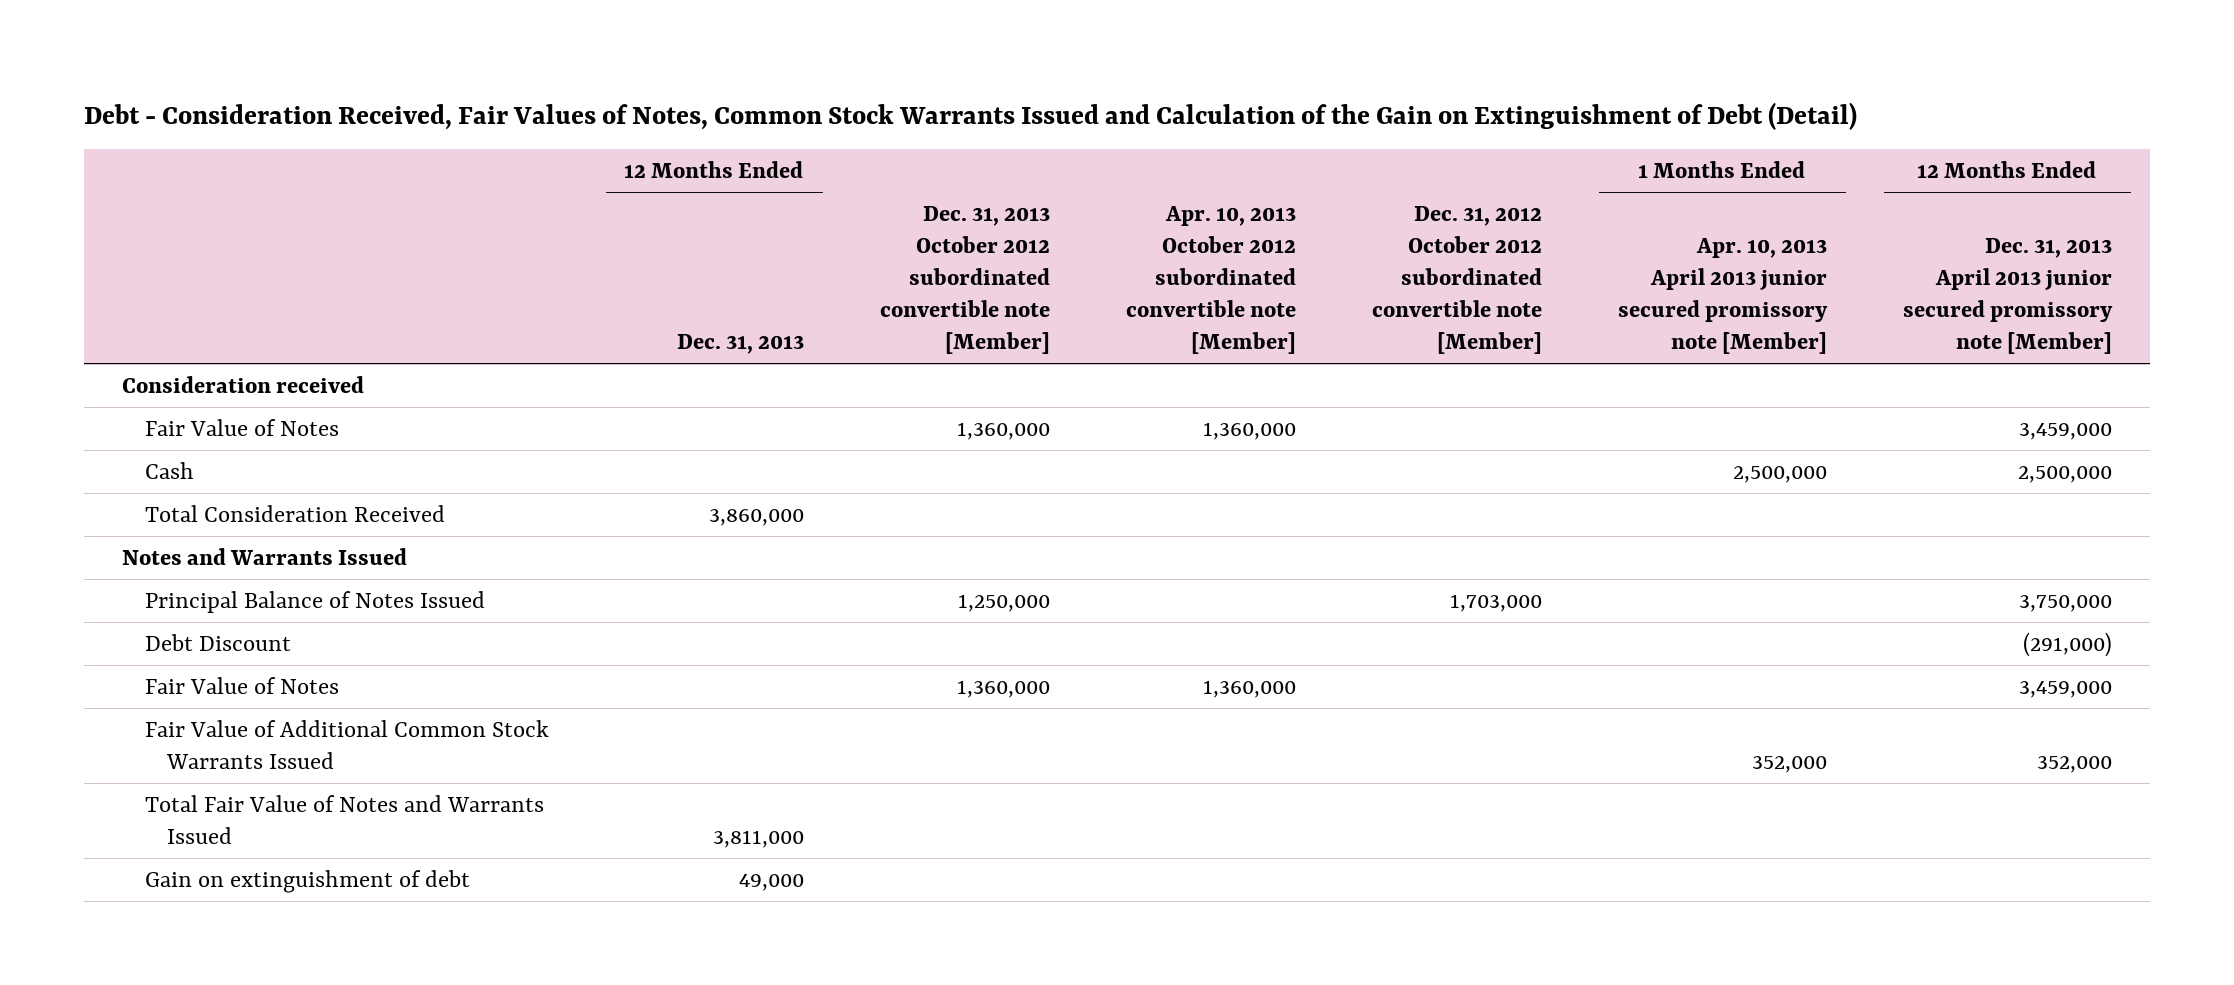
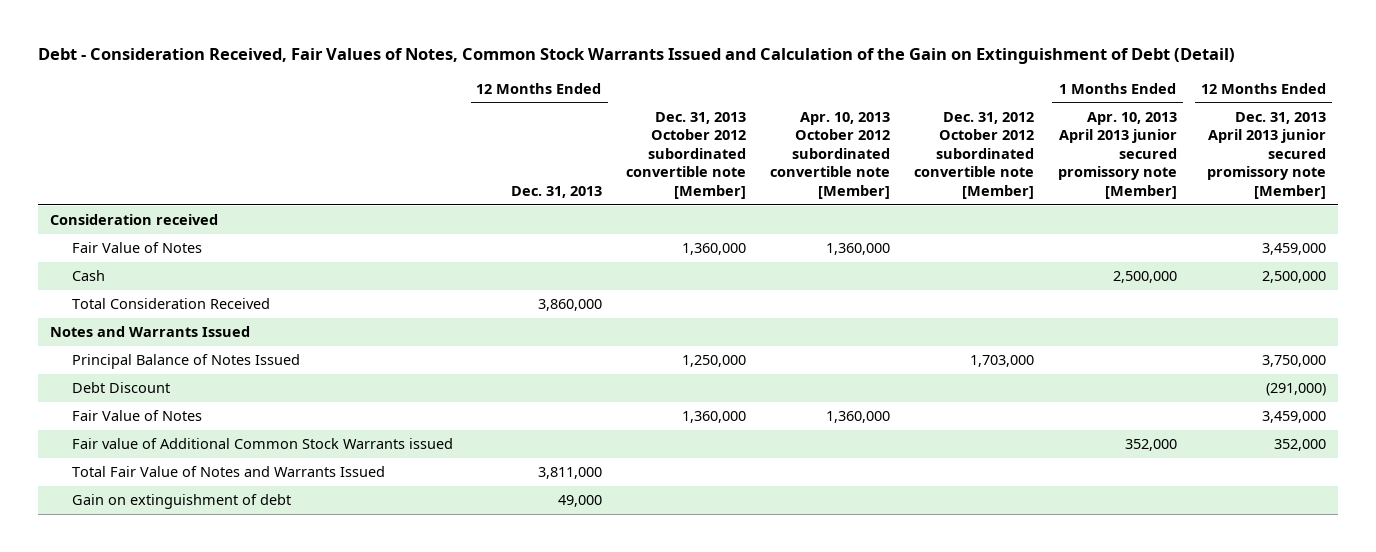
- Fair Value of Additional Common Stock Warrants Issued | | | | | 352,000 | 352,000
+ Fair value of Additional Common Stock Warrants issued | | | | | 352,000 | 352,000

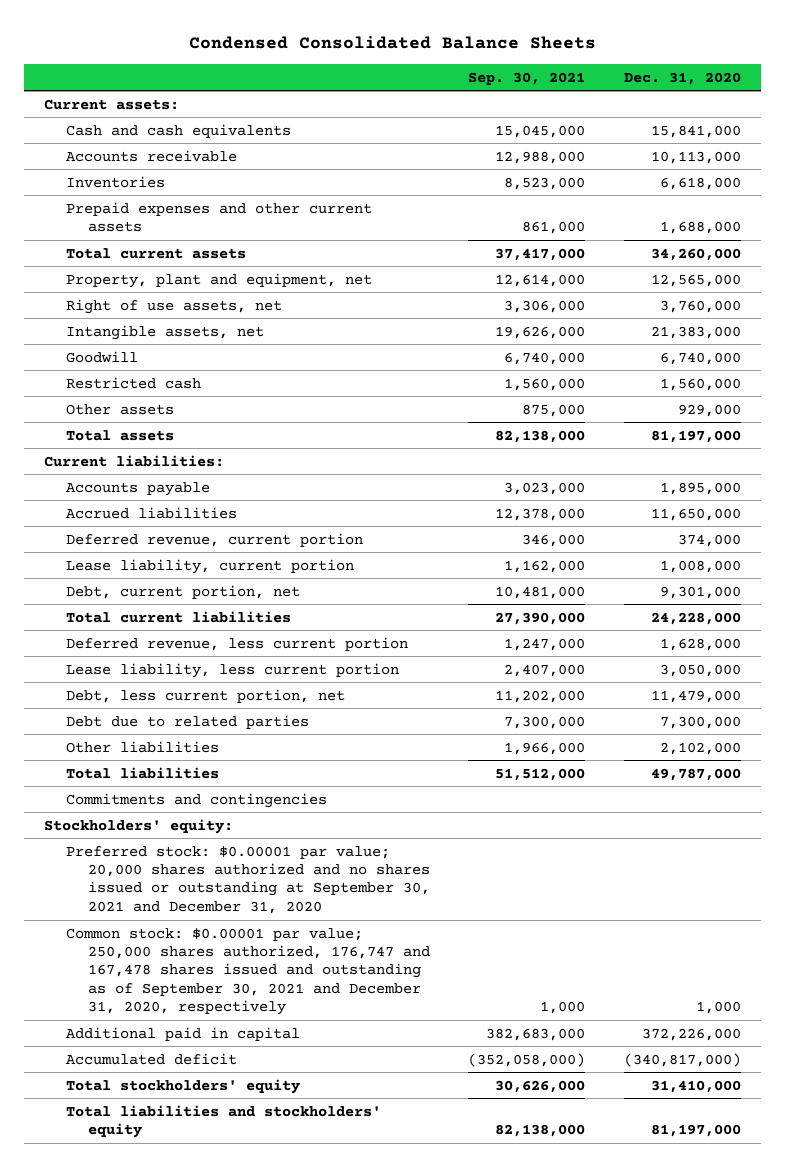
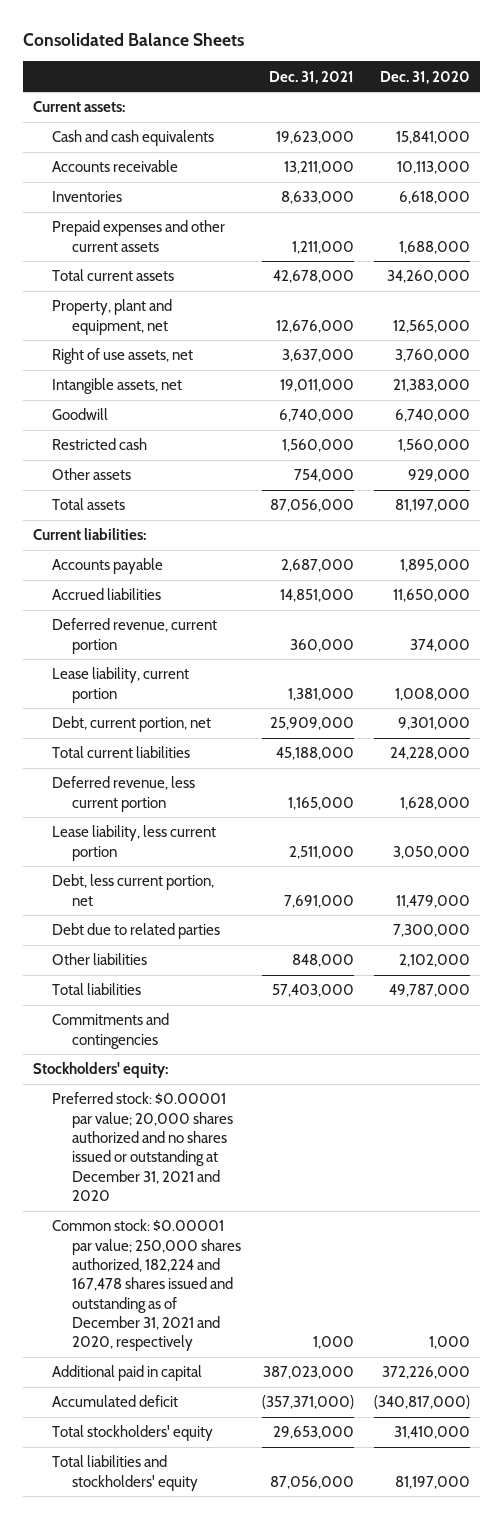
- Condensed Consolidated Balance Sheets
+ Consolidated Balance Sheets
- | Sep. 30, 2021 | Dec. 31, 2020
+ | Dec. 31, 2021 | Dec. 31, 2020
- Preferred stock: $0.00001 par value; 20,000 shares authorized and no shares issued or outstanding at September 30, 2021 and December 31, 2020
- Common stock: $0.00001 par value; 250,000 shares authorized, 176,747 and 167,478 shares issued and outstanding as of September 30, 2021 and December 31, 2020, respectively | 1,000 | 1,000
+ Preferred stock: $0.00001 par value; 20,000 shares authorized and no shares issued or outstanding at December 31, 2021 and 2020
+ Common stock: $0.00001 par value; 250,000 shares authorized, 182,224 and 167,478 shares issued and outstanding as of December 31, 2021 and 2020, respectively | 1,000 | 1,000

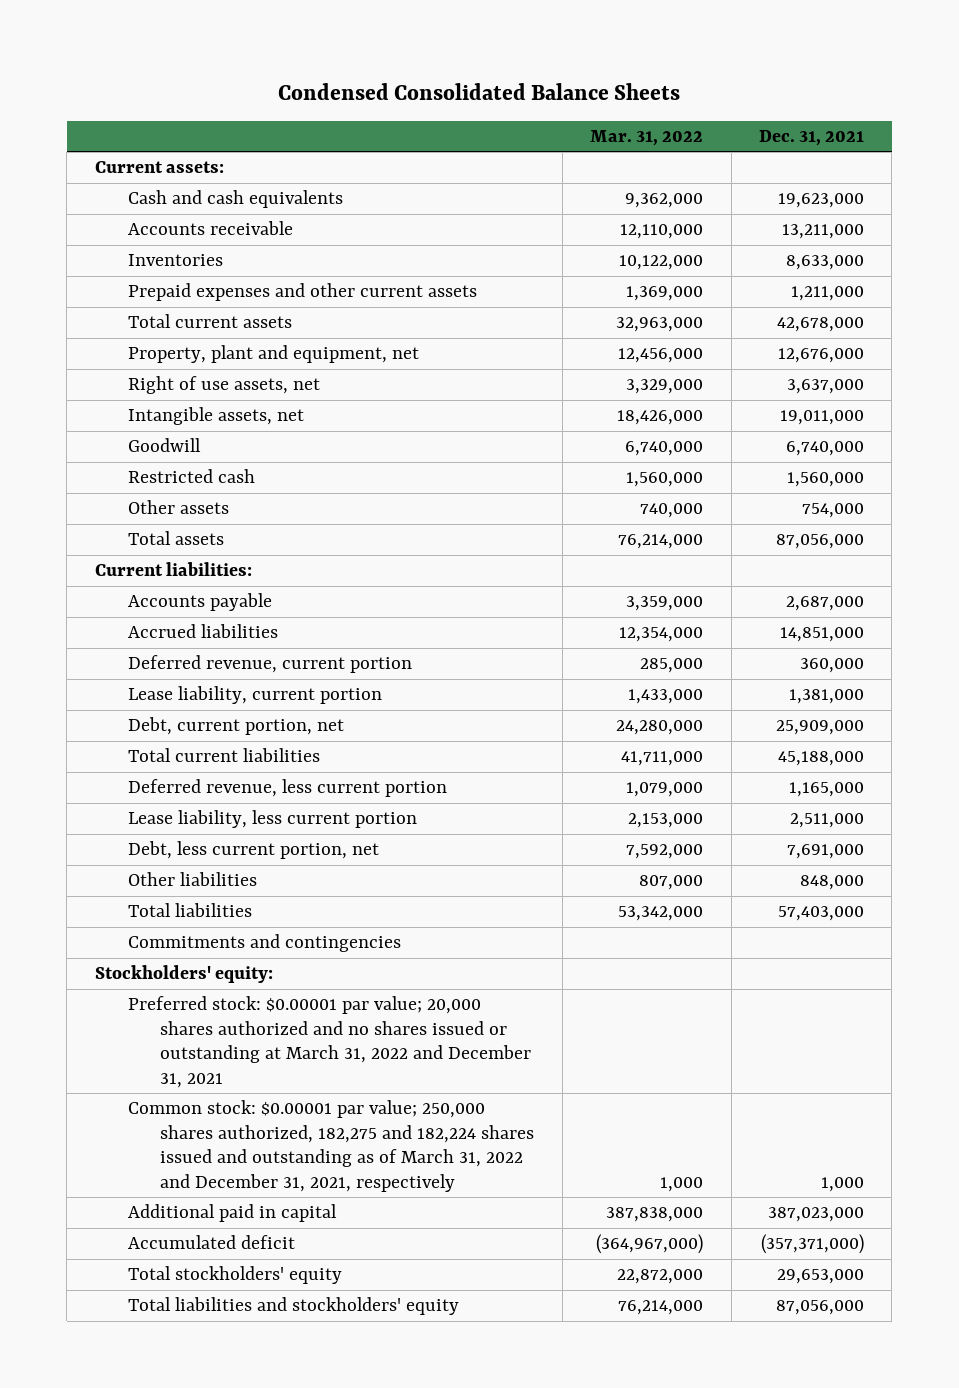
- Consolidated Balance Sheets
+ Condensed Consolidated Balance Sheets
- | Dec. 31, 2021 | Dec. 31, 2020
+ | Mar. 31, 2022 | Dec. 31, 2021
- Debt due to related parties | | 7,300,000
- Preferred stock: $0.00001 par value; 20,000 shares authorized and no shares issued or outstanding at December 31, 2021 and 2020
- Common stock: $0.00001 par value; 250,000 shares authorized, 182,224 and 167,478 shares issued and outstanding as of December 31, 2021 and 2020, respectively | 1,000 | 1,000
+ Preferred stock: $0.00001 par value; 20,000 shares authorized and no shares issued or outstanding at March 31, 2022 and December 31, 2021
+ Common stock: $0.00001 par value; 250,000 shares authorized, 182,275 and 182,224 shares issued and outstanding as of March 31, 2022 and December 31, 2021, respectively | 1,000 | 1,000

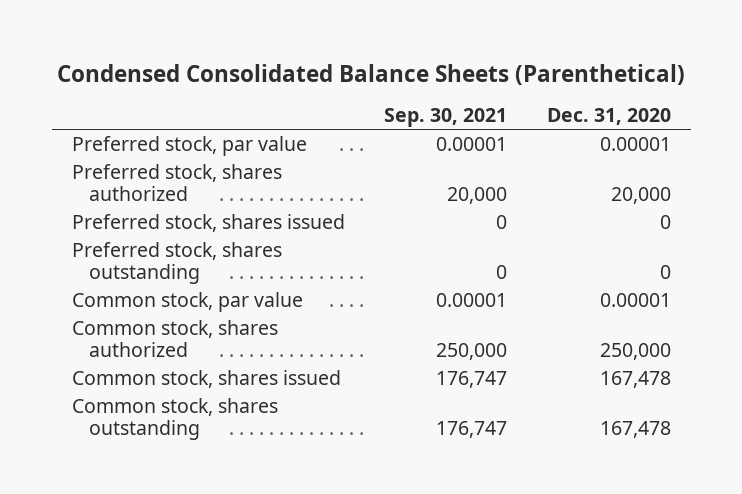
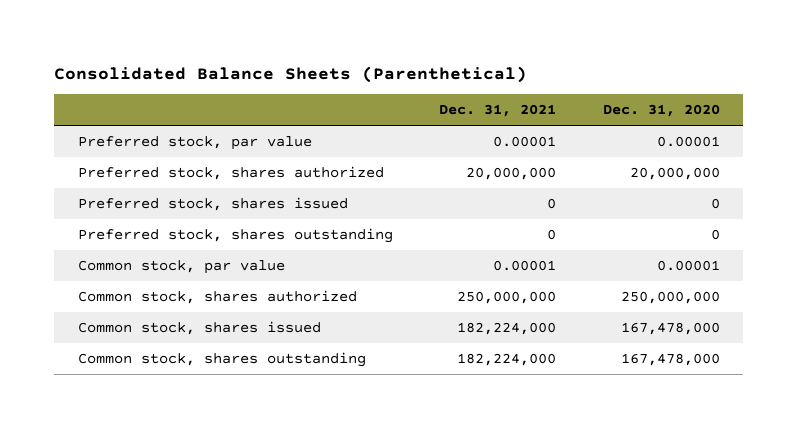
- Condensed Consolidated Balance Sheets (Parenthetical)
+ Consolidated Balance Sheets (Parenthetical)
- | Sep. 30, 2021 | Dec. 31, 2020
+ | Dec. 31, 2021 | Dec. 31, 2020
- Preferred stock, shares authorized | 20,000 | 20,000
+ Preferred stock, shares authorized | 20,000,000 | 20,000,000
- Common stock, shares authorized | 250,000 | 250,000
- Common stock, shares issued | 176,747 | 167,478
- Common stock, shares outstanding | 176,747 | 167,478
+ Common stock, shares authorized | 250,000,000 | 250,000,000
+ Common stock, shares issued | 182,224,000 | 167,478,000
+ Common stock, shares outstanding | 182,224,000 | 167,478,000

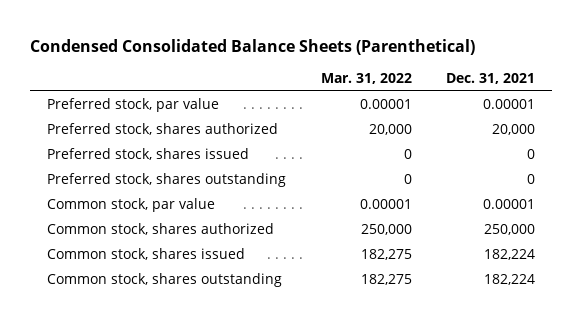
- Consolidated Balance Sheets (Parenthetical)
+ Condensed Consolidated Balance Sheets (Parenthetical)
- | Dec. 31, 2021 | Dec. 31, 2020
+ | Mar. 31, 2022 | Dec. 31, 2021
- Preferred stock, shares authorized | 20,000,000 | 20,000,000
+ Preferred stock, shares authorized | 20,000 | 20,000
- Common stock, shares authorized | 250,000,000 | 250,000,000
- Common stock, shares issued | 182,224,000 | 167,478,000
- Common stock, shares outstanding | 182,224,000 | 167,478,000
+ Common stock, shares authorized | 250,000 | 250,000
+ Common stock, shares issued | 182,275 | 182,224
+ Common stock, shares outstanding | 182,275 | 182,224

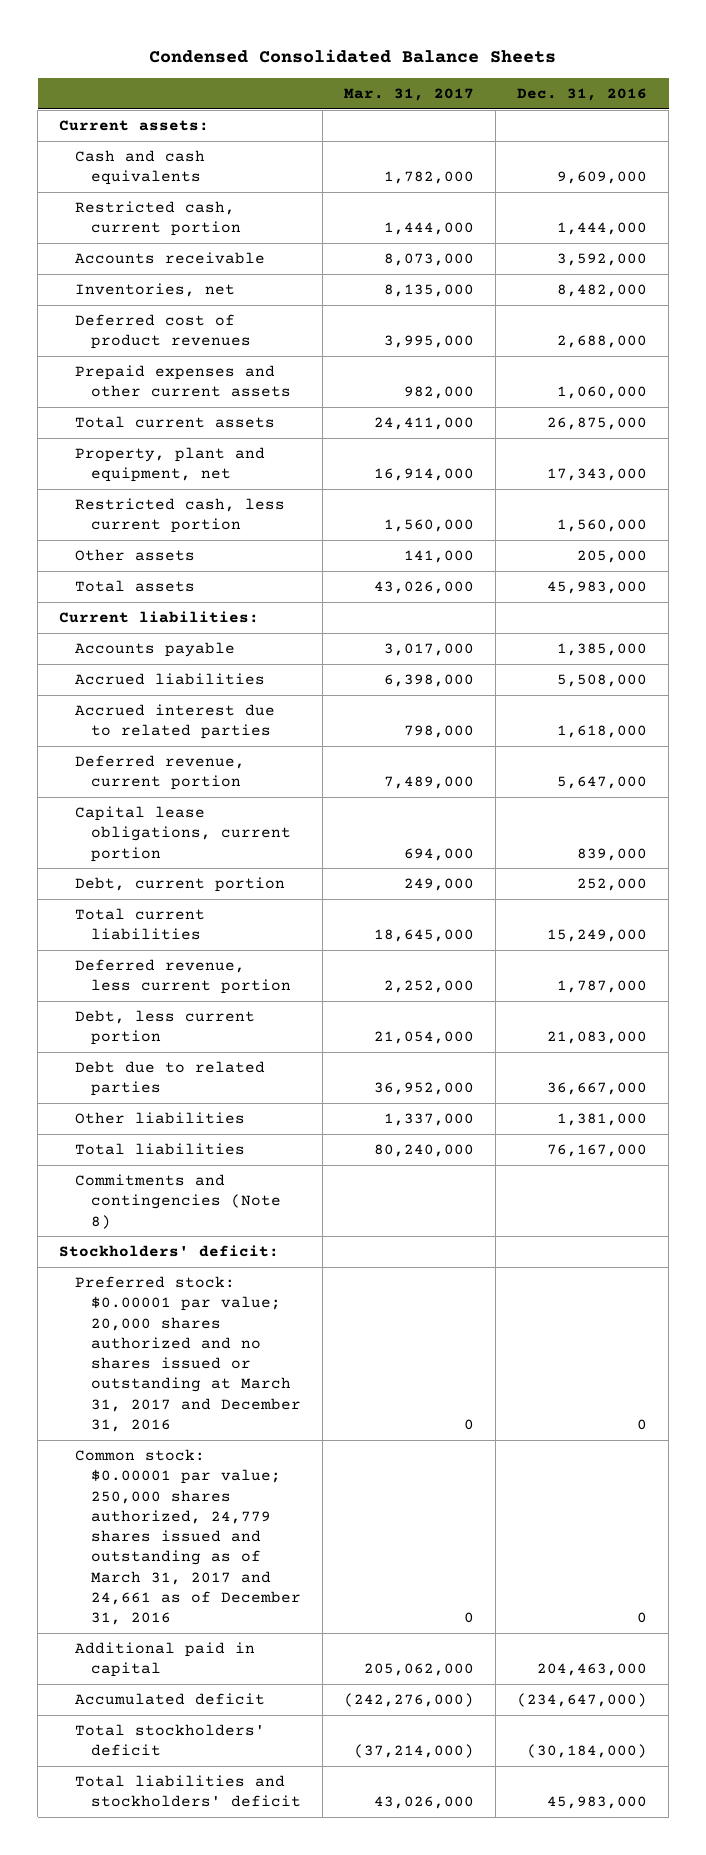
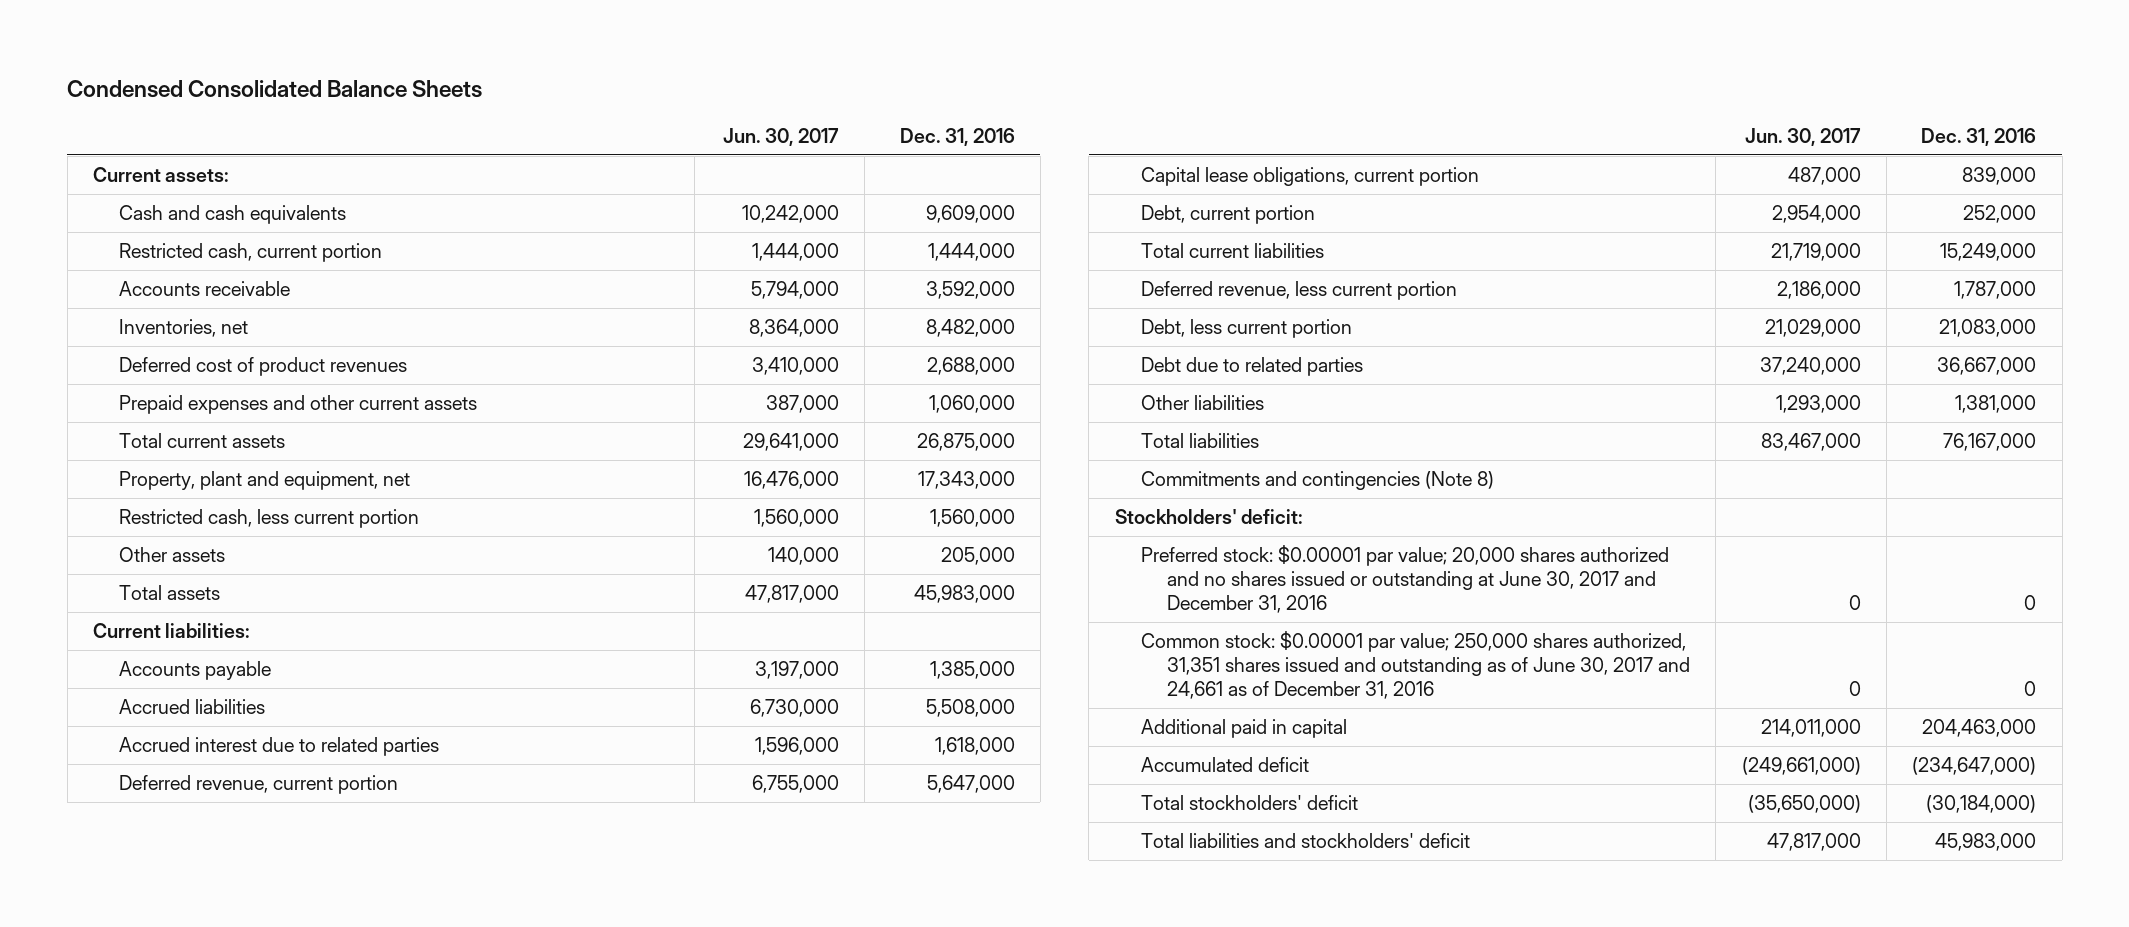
- | Mar. 31, 2017 | Dec. 31, 2016
+ | Jun. 30, 2017 | Dec. 31, 2016
- Preferred stock: $0.00001 par value; 20,000 shares authorized and no shares issued or outstanding at March 31, 2017 and December 31, 2016 | 0 | 0
- Common stock: $0.00001 par value; 250,000 shares authorized, 24,779 shares issued and outstanding as of March 31, 2017 and 24,661 as of December 31, 2016 | 0 | 0
+ Preferred stock: $0.00001 par value; 20,000 shares authorized and no shares issued or outstanding at June 30, 2017 and December 31, 2016 | 0 | 0
+ Common stock: $0.00001 par value; 250,000 shares authorized, 31,351 shares issued and outstanding as of June 30, 2017 and 24,661 as of December 31, 2016 | 0 | 0

